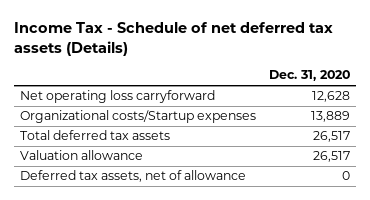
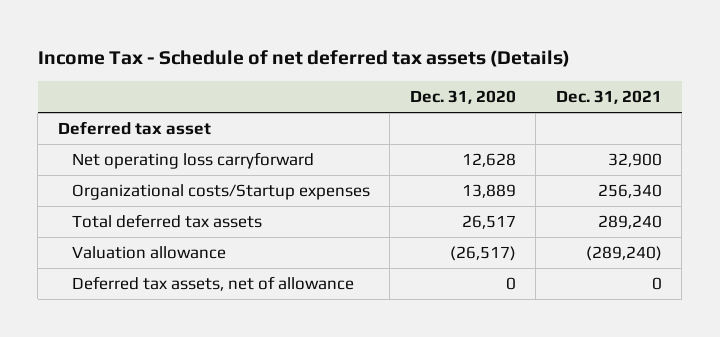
- | Dec. 31, 2020
+ | Dec. 31, 2020 | Dec. 31, 2021
+ Deferred tax asset
- Valuation allowance | 26,517
+ Valuation allowance | (26,517) | (289,240)

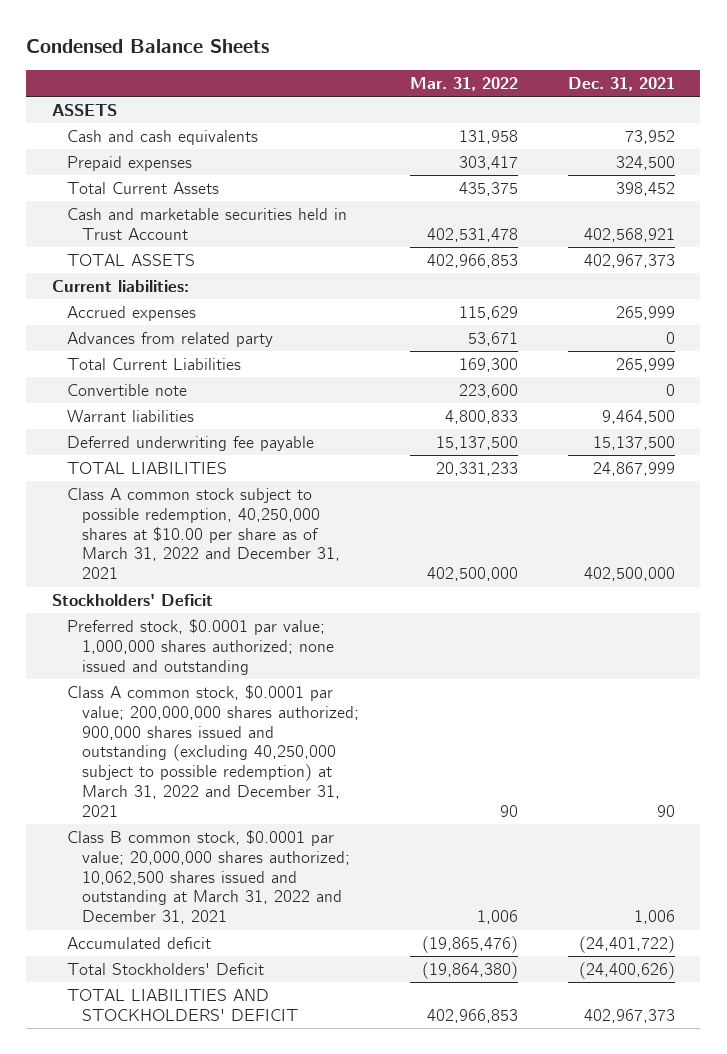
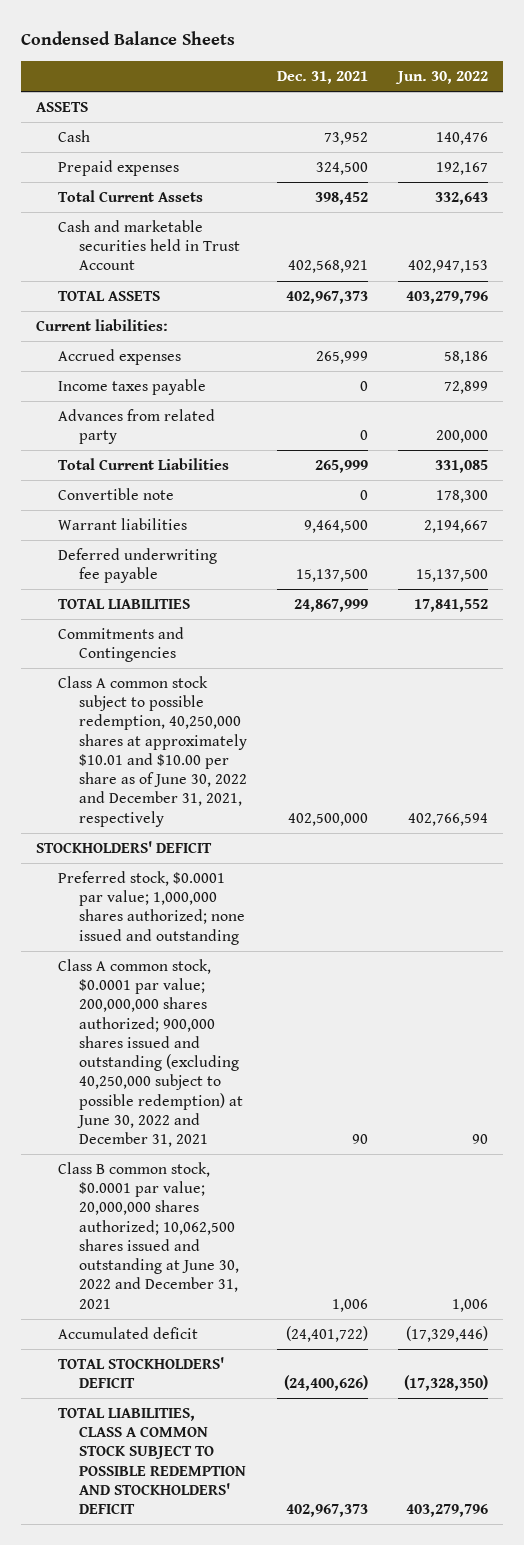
- | Mar. 31, 2022 | Dec. 31, 2021
+ | Dec. 31, 2021 | Jun. 30, 2022
- Cash and cash equivalents | 131,958 | 73,952
+ Cash | 73,952 | 140,476
+ Income taxes payable | 0 | 72,899
- Class A common stock subject to possible redemption, 40,250,000 shares at $10.00 per share as of March 31, 2022 and December 31, 2021 | 402,500,000 | 402,500,000
- Stockholders' Deficit
+ Commitments and Contingencies
+ Class A common stock subject to possible redemption, 40,250,000 shares at approximately $10.01 and $10.00 per share as of June 30, 2022 and December 31, 2021, respectively | 402,500,000 | 402,766,594
+ STOCKHOLDERS' DEFICIT
- Class A common stock, $0.0001 par value; 200,000,000 shares authorized; 900,000 shares issued and outstanding (excluding 40,250,000 subject to possible redemption) at March 31, 2022 and December 31, 2021 | 90 | 90
- Class B common stock, $0.0001 par value; 20,000,000 shares authorized; 10,062,500 shares issued and outstanding at March 31, 2022 and December 31, 2021 | 1,006 | 1,006
+ Class A common stock, $0.0001 par value; 200,000,000 shares authorized; 900,000 shares issued and outstanding (excluding 40,250,000 subject to possible redemption) at June 30, 2022 and December 31, 2021 | 90 | 90
+ Class B common stock, $0.0001 par value; 20,000,000 shares authorized; 10,062,500 shares issued and outstanding at June 30, 2022 and December 31, 2021 | 1,006 | 1,006
- Total Stockholders' Deficit | (19,864,380) | (24,400,626)
- TOTAL LIABILITIES AND STOCKHOLDERS' DEFICIT | 402,966,853 | 402,967,373
+ TOTAL STOCKHOLDERS' DEFICIT | (24,400,626) | (17,328,350)
+ TOTAL LIABILITIES, CLASS A COMMON STOCK SUBJECT TO POSSIBLE REDEMPTION AND STOCKHOLDERS' DEFICIT | 402,967,373 | 403,279,796

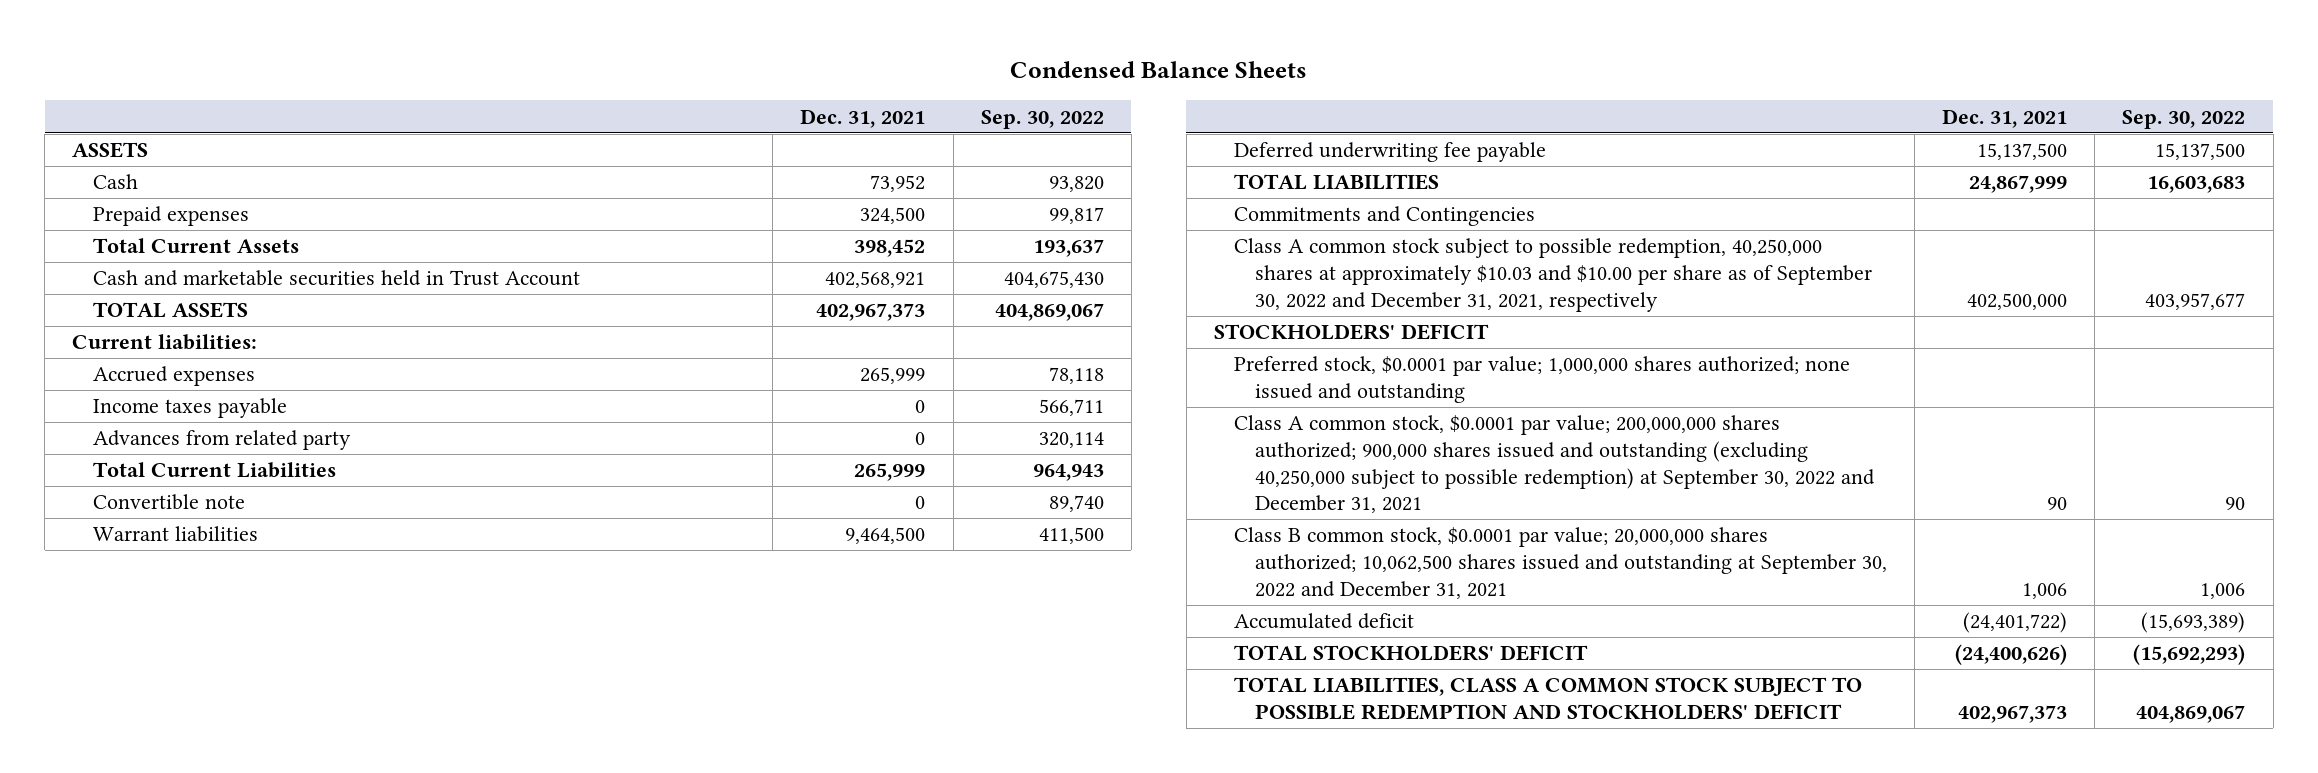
- | Dec. 31, 2021 | Jun. 30, 2022
+ | Dec. 31, 2021 | Sep. 30, 2022
- Class A common stock subject to possible redemption, 40,250,000 shares at approximately $10.01 and $10.00 per share as of June 30, 2022 and December 31, 2021, respectively | 402,500,000 | 402,766,594
+ Class A common stock subject to possible redemption, 40,250,000 shares at approximately $10.03 and $10.00 per share as of September 30, 2022 and December 31, 2021, respectively | 402,500,000 | 403,957,677
- Class A common stock, $0.0001 par value; 200,000,000 shares authorized; 900,000 shares issued and outstanding (excluding 40,250,000 subject to possible redemption) at June 30, 2022 and December 31, 2021 | 90 | 90
- Class B common stock, $0.0001 par value; 20,000,000 shares authorized; 10,062,500 shares issued and outstanding at June 30, 2022 and December 31, 2021 | 1,006 | 1,006
+ Class A common stock, $0.0001 par value; 200,000,000 shares authorized; 900,000 shares issued and outstanding (excluding 40,250,000 subject to possible redemption) at September 30, 2022 and December 31, 2021 | 90 | 90
+ Class B common stock, $0.0001 par value; 20,000,000 shares authorized; 10,062,500 shares issued and outstanding at September 30, 2022 and December 31, 2021 | 1,006 | 1,006

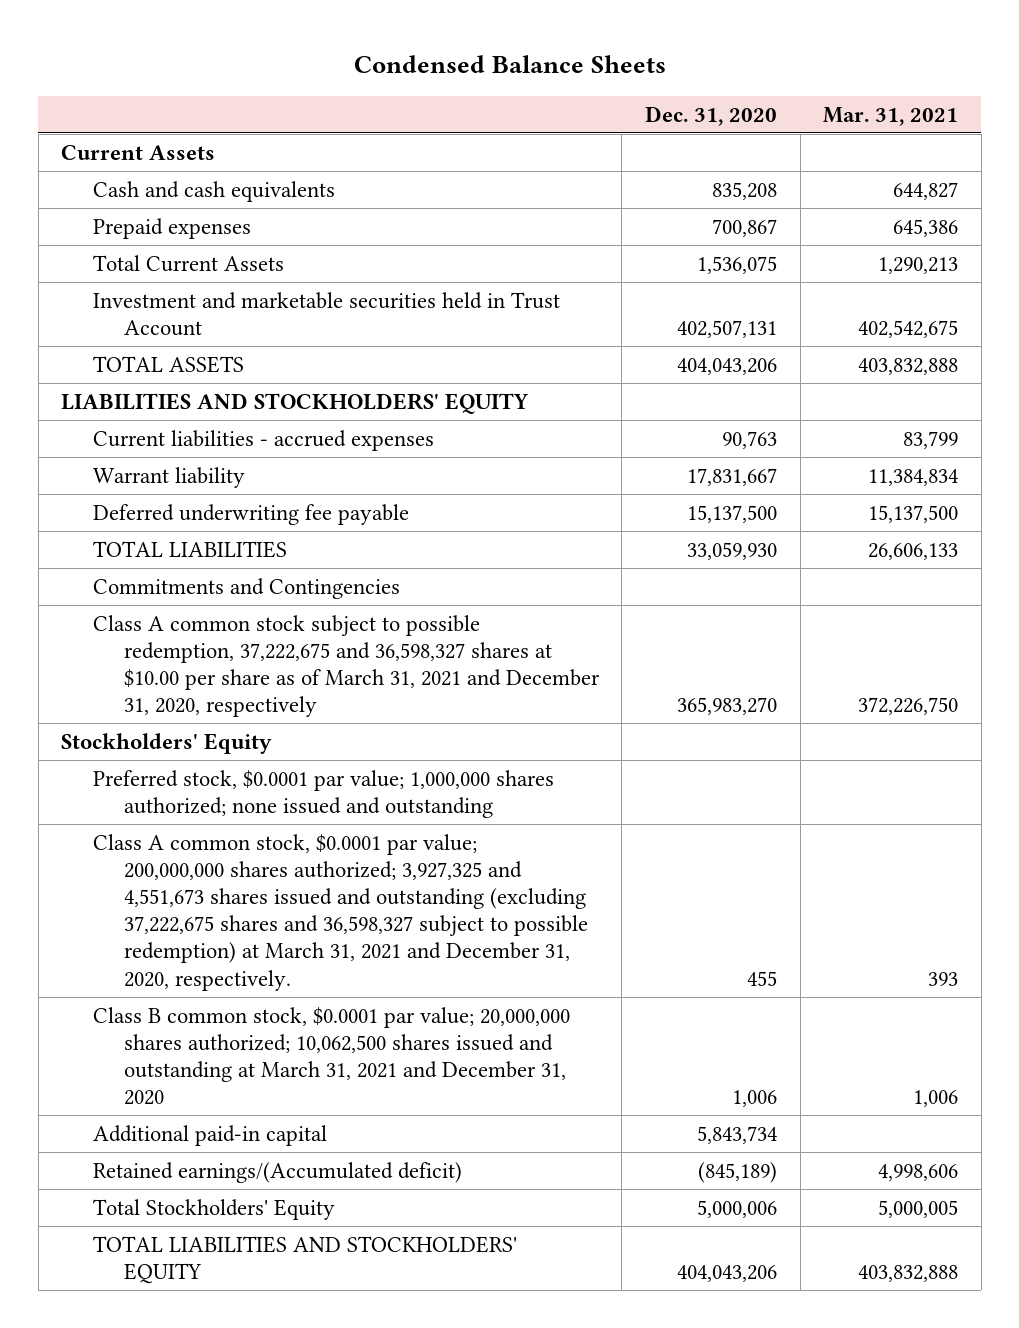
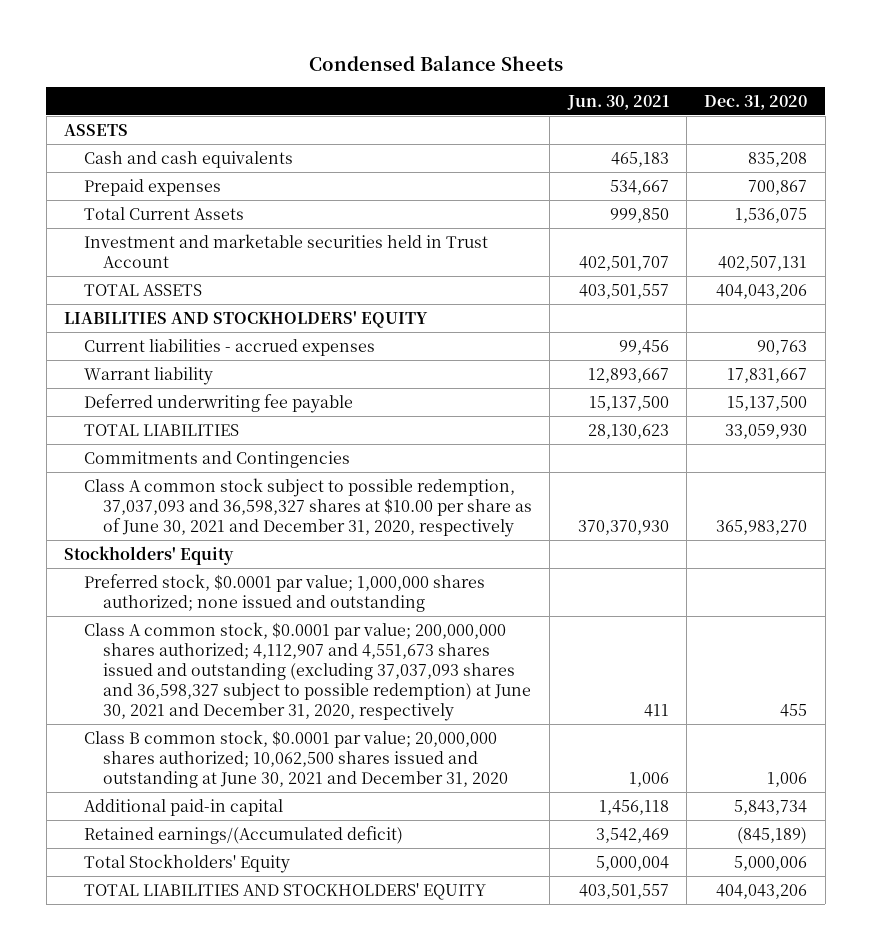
- | Dec. 31, 2020 | Mar. 31, 2021
+ | Jun. 30, 2021 | Dec. 31, 2020
- Current Assets
+ ASSETS
- Class A common stock subject to possible redemption, 37,222,675 and 36,598,327 shares at $10.00 per share as of March 31, 2021 and December 31, 2020, respectively | 365,983,270 | 372,226,750
+ Class A common stock subject to possible redemption, 37,037,093 and 36,598,327 shares at $10.00 per share as of June 30, 2021 and December 31, 2020, respectively | 370,370,930 | 365,983,270
- Class A common stock, $0.0001 par value; 200,000,000 shares authorized; 3,927,325 and 4,551,673 shares issued and outstanding (excluding 37,222,675 shares and 36,598,327 subject to possible redemption) at March 31, 2021 and December 31, 2020, respectively. | 455 | 393
- Class B common stock, $0.0001 par value; 20,000,000 shares authorized; 10,062,500 shares issued and outstanding at March 31, 2021 and December 31, 2020 | 1,006 | 1,006
+ Class A common stock, $0.0001 par value; 200,000,000 shares authorized; 4,112,907 and 4,551,673 shares issued and outstanding (excluding 37,037,093 shares and 36,598,327 subject to possible redemption) at June 30, 2021 and December 31, 2020, respectively | 411 | 455
+ Class B common stock, $0.0001 par value; 20,000,000 shares authorized; 10,062,500 shares issued and outstanding at June 30, 2021 and December 31, 2020 | 1,006 | 1,006

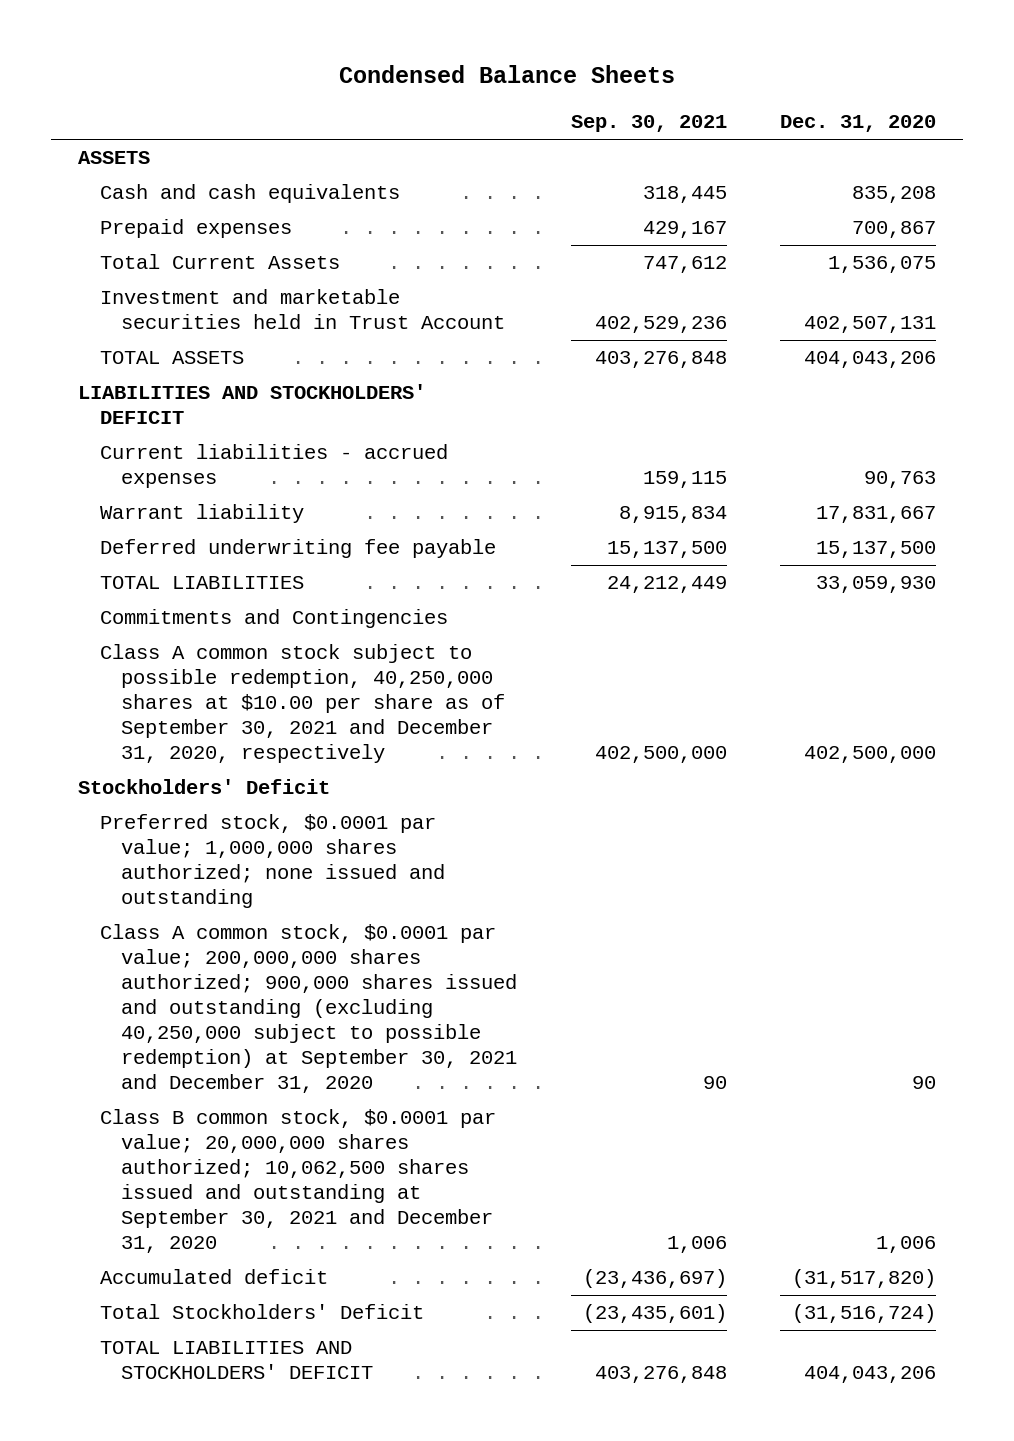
- | Jun. 30, 2021 | Dec. 31, 2020
+ | Sep. 30, 2021 | Dec. 31, 2020
- LIABILITIES AND STOCKHOLDERS' EQUITY
+ LIABILITIES AND STOCKHOLDERS' DEFICIT
- Class A common stock subject to possible redemption, 37,037,093 and 36,598,327 shares at $10.00 per share as of June 30, 2021 and December 31, 2020, respectively | 370,370,930 | 365,983,270
- Stockholders' Equity
+ Class A common stock subject to possible redemption, 40,250,000 shares at $10.00 per share as of September 30, 2021 and December 31, 2020, respectively | 402,500,000 | 402,500,000
+ Stockholders' Deficit
- Class A common stock, $0.0001 par value; 200,000,000 shares authorized; 4,112,907 and 4,551,673 shares issued and outstanding (excluding 37,037,093 shares and 36,598,327 subject to possible redemption) at June 30, 2021 and December 31, 2020, respectively | 411 | 455
- Class B common stock, $0.0001 par value; 20,000,000 shares authorized; 10,062,500 shares issued and outstanding at June 30, 2021 and December 31, 2020 | 1,006 | 1,006
- Additional paid-in capital | 1,456,118 | 5,843,734
- Retained earnings/(Accumulated deficit) | 3,542,469 | (845,189)
- Total Stockholders' Equity | 5,000,004 | 5,000,006
- TOTAL LIABILITIES AND STOCKHOLDERS' EQUITY | 403,501,557 | 404,043,206
+ Class A common stock, $0.0001 par value; 200,000,000 shares authorized; 900,000 shares issued and outstanding (excluding 40,250,000 subject to possible redemption) at September 30, 2021 and December 31, 2020 | 90 | 90
+ Class B common stock, $0.0001 par value; 20,000,000 shares authorized; 10,062,500 shares issued and outstanding at September 30, 2021 and December 31, 2020 | 1,006 | 1,006
+ Accumulated deficit | (23,436,697) | (31,517,820)
+ Total Stockholders' Deficit | (23,435,601) | (31,516,724)
+ TOTAL LIABILITIES AND STOCKHOLDERS' DEFICIT | 403,276,848 | 404,043,206

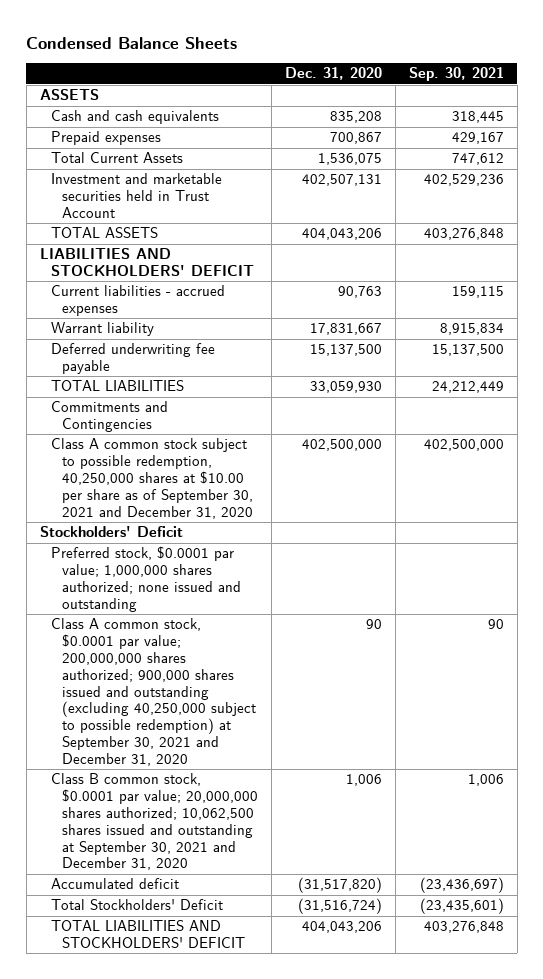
- | Sep. 30, 2021 | Dec. 31, 2020
+ | Dec. 31, 2020 | Sep. 30, 2021
- Class A common stock subject to possible redemption, 40,250,000 shares at $10.00 per share as of September 30, 2021 and December 31, 2020, respectively | 402,500,000 | 402,500,000
+ Class A common stock subject to possible redemption, 40,250,000 shares at $10.00 per share as of September 30, 2021 and December 31, 2020 | 402,500,000 | 402,500,000

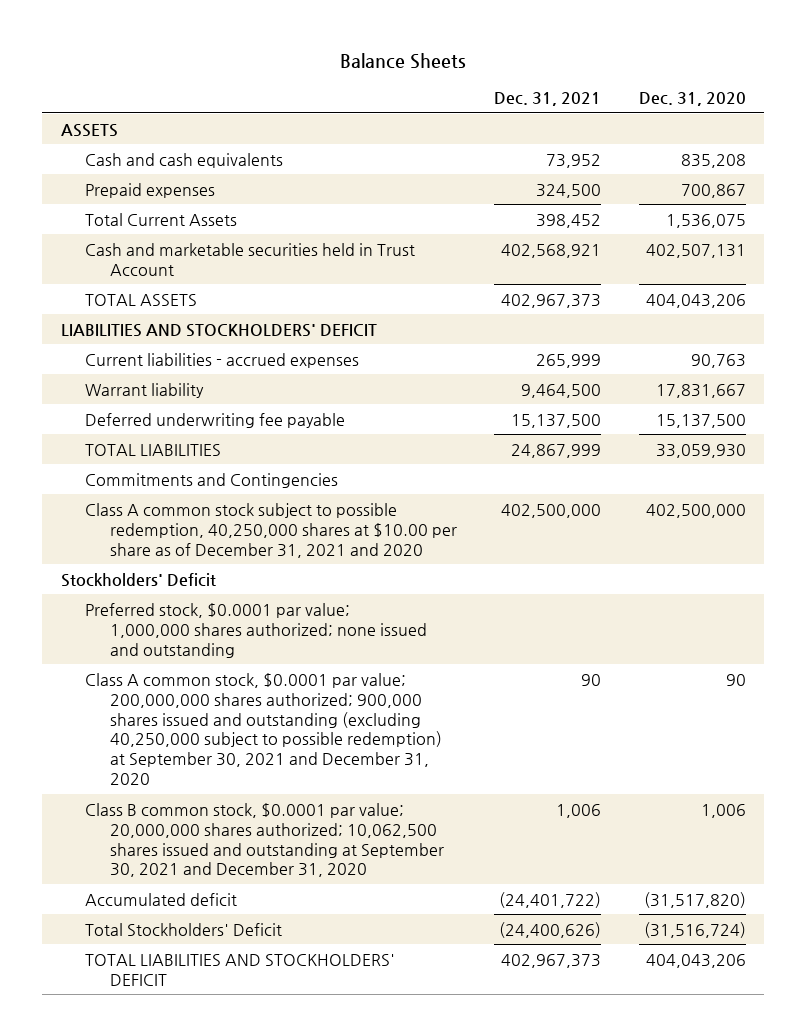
- Condensed Balance Sheets
+ Balance Sheets
- | Dec. 31, 2020 | Sep. 30, 2021
+ | Dec. 31, 2021 | Dec. 31, 2020
- Investment and marketable securities held in Trust Account | 402,507,131 | 402,529,236
+ Cash and marketable securities held in Trust Account | 402,568,921 | 402,507,131
- Class A common stock subject to possible redemption, 40,250,000 shares at $10.00 per share as of September 30, 2021 and December 31, 2020 | 402,500,000 | 402,500,000
+ Class A common stock subject to possible redemption, 40,250,000 shares at $10.00 per share as of December 31, 2021 and 2020 | 402,500,000 | 402,500,000

